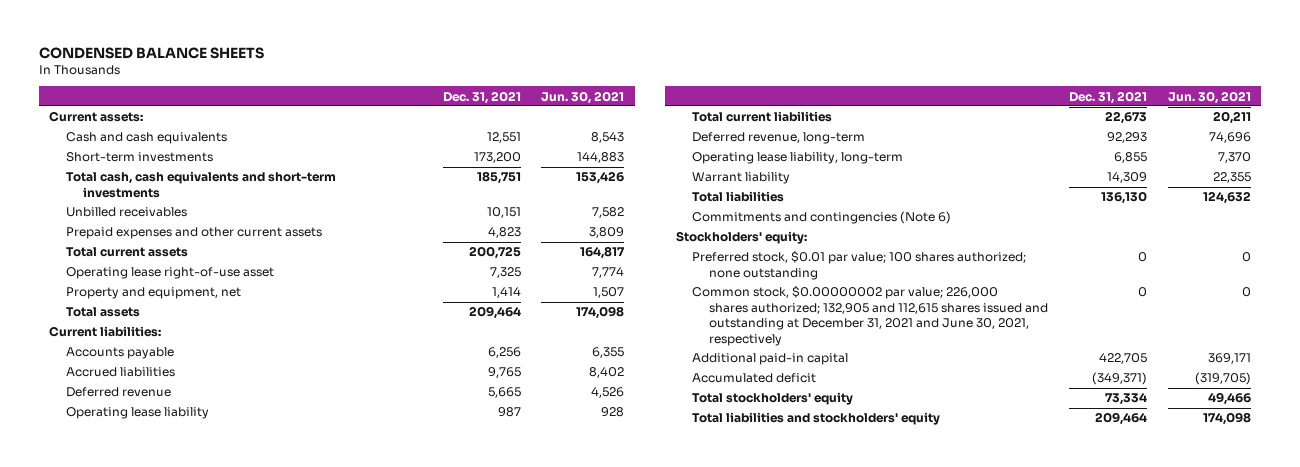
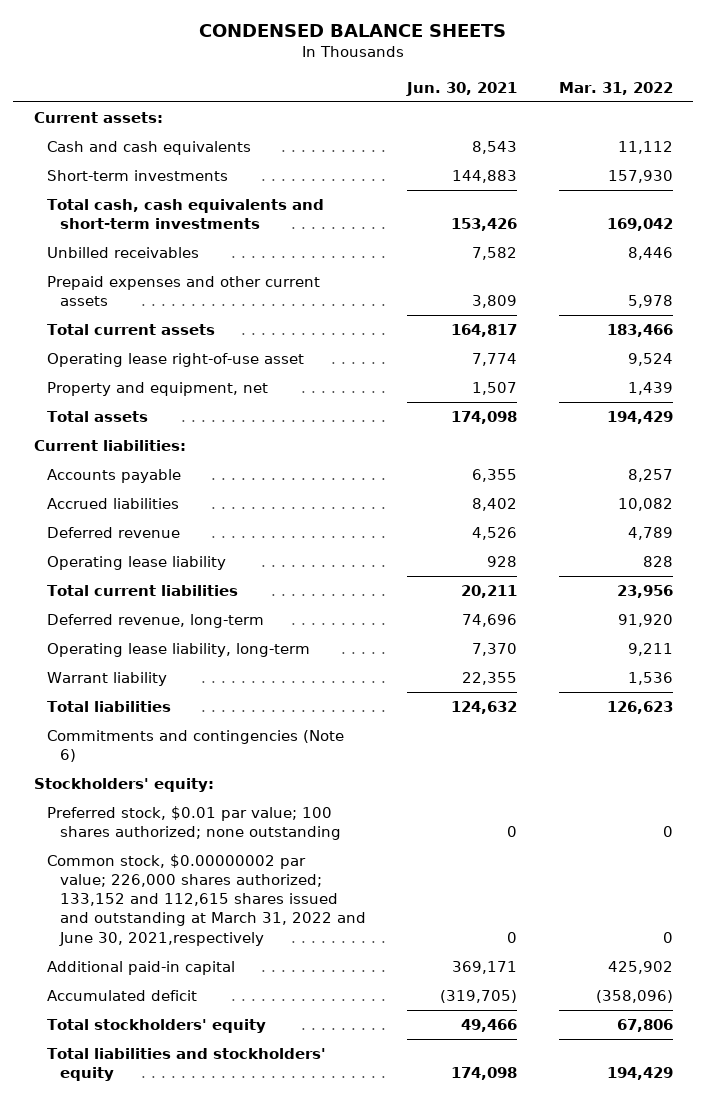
- | Dec. 31, 2021 | Jun. 30, 2021
+ | Jun. 30, 2021 | Mar. 31, 2022
- Common stock, $0.00000002 par value; 226,000 shares authorized; 132,905 and 112,615 shares issued and outstanding at December 31, 2021 and June 30, 2021, respectively | 0 | 0
+ Common stock, $0.00000002 par value; 226,000 shares authorized; 133,152 and 112,615 shares issued and outstanding at March 31, 2022 and June 30, 2021,respectively | 0 | 0

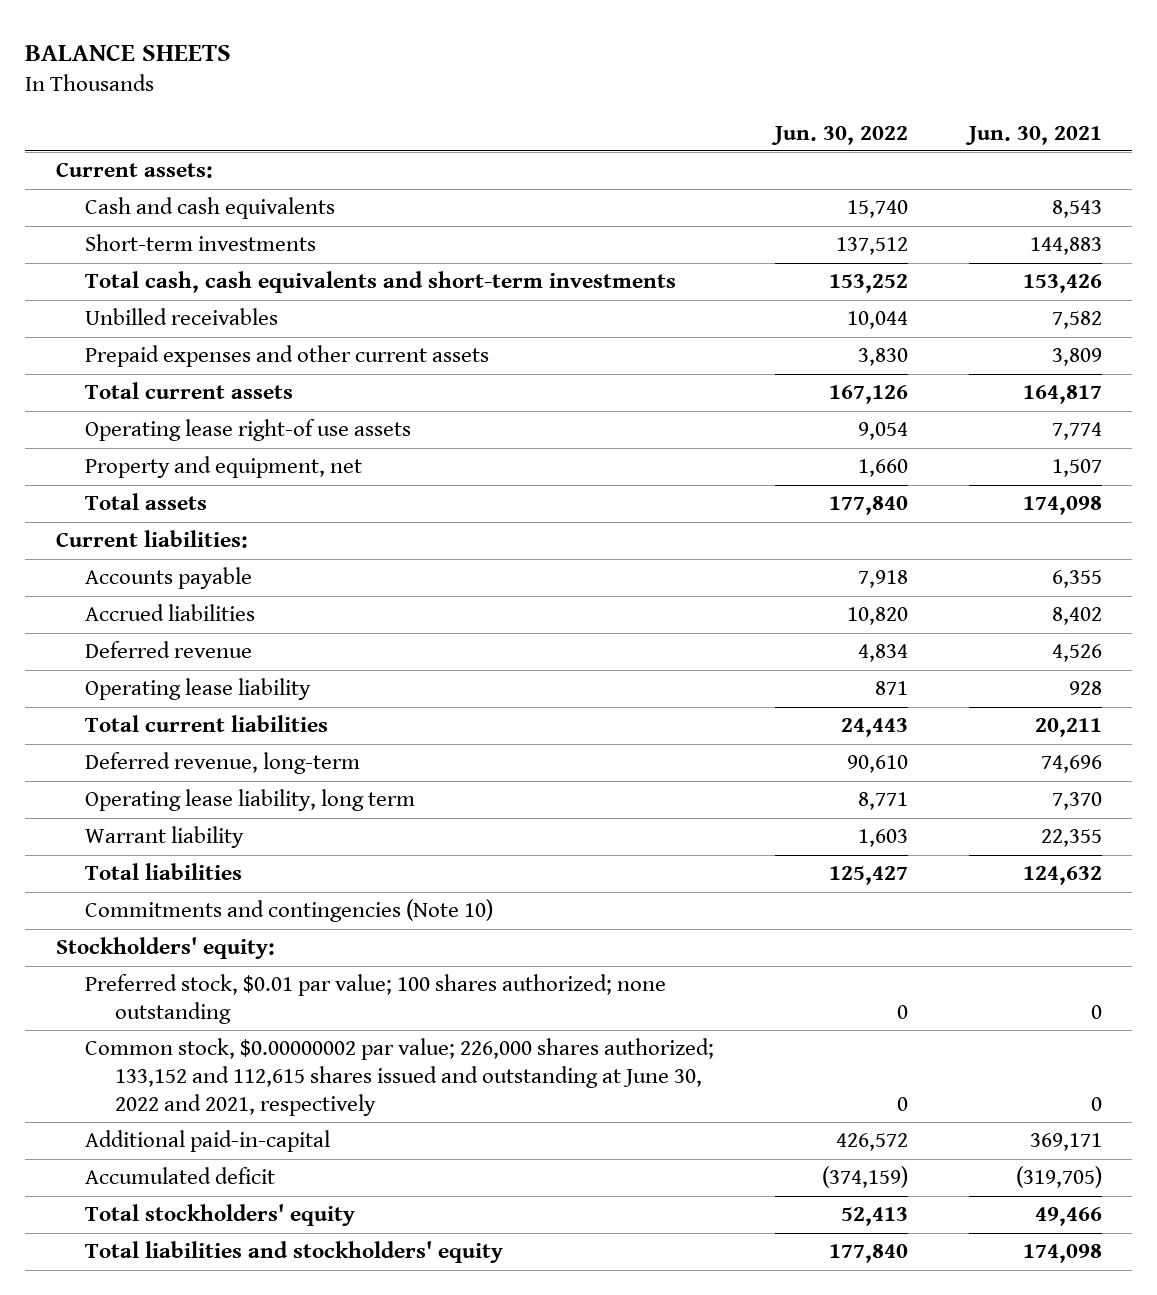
- CONDENSED BALANCE SHEETS
+ BALANCE SHEETS
- | Jun. 30, 2021 | Mar. 31, 2022
+ | Jun. 30, 2022 | Jun. 30, 2021
- Operating lease right-of-use asset | 7,774 | 9,524
+ Operating lease right-of use assets | 9,054 | 7,774
- Operating lease liability, long-term | 7,370 | 9,211
+ Operating lease liability, long term | 8,771 | 7,370
- Commitments and contingencies (Note 6)
+ Commitments and contingencies (Note 10)
- Common stock, $0.00000002 par value; 226,000 shares authorized; 133,152 and 112,615 shares issued and outstanding at March 31, 2022 and June 30, 2021,respectively | 0 | 0
- Additional paid-in capital | 369,171 | 425,902
+ Common stock, $0.00000002 par value; 226,000 shares authorized; 133,152 and 112,615 shares issued and outstanding at June 30, 2022 and 2021, respectively | 0 | 0
+ Additional paid-in-capital | 426,572 | 369,171

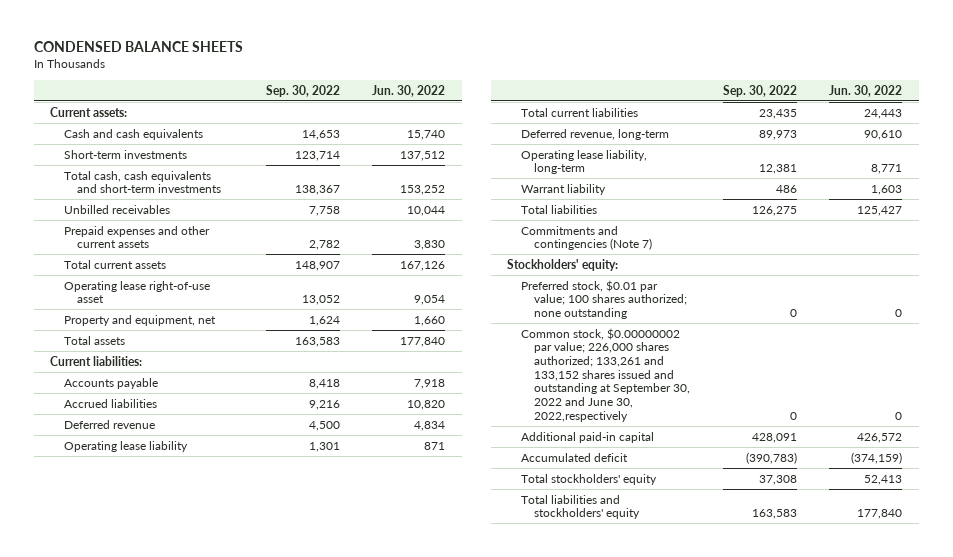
- BALANCE SHEETS
+ CONDENSED BALANCE SHEETS
- | Jun. 30, 2022 | Jun. 30, 2021
+ | Sep. 30, 2022 | Jun. 30, 2022
- Operating lease right-of use assets | 9,054 | 7,774
+ Operating lease right-of-use asset | 13,052 | 9,054
- Operating lease liability, long term | 8,771 | 7,370
+ Operating lease liability, long-term | 12,381 | 8,771
- Commitments and contingencies (Note 10)
+ Commitments and contingencies (Note 7)
- Common stock, $0.00000002 par value; 226,000 shares authorized; 133,152 and 112,615 shares issued and outstanding at June 30, 2022 and 2021, respectively | 0 | 0
- Additional paid-in-capital | 426,572 | 369,171
+ Common stock, $0.00000002 par value; 226,000 shares authorized; 133,261 and 133,152 shares issued and outstanding at September 30, 2022 and June 30, 2022,respectively | 0 | 0
+ Additional paid-in capital | 428,091 | 426,572

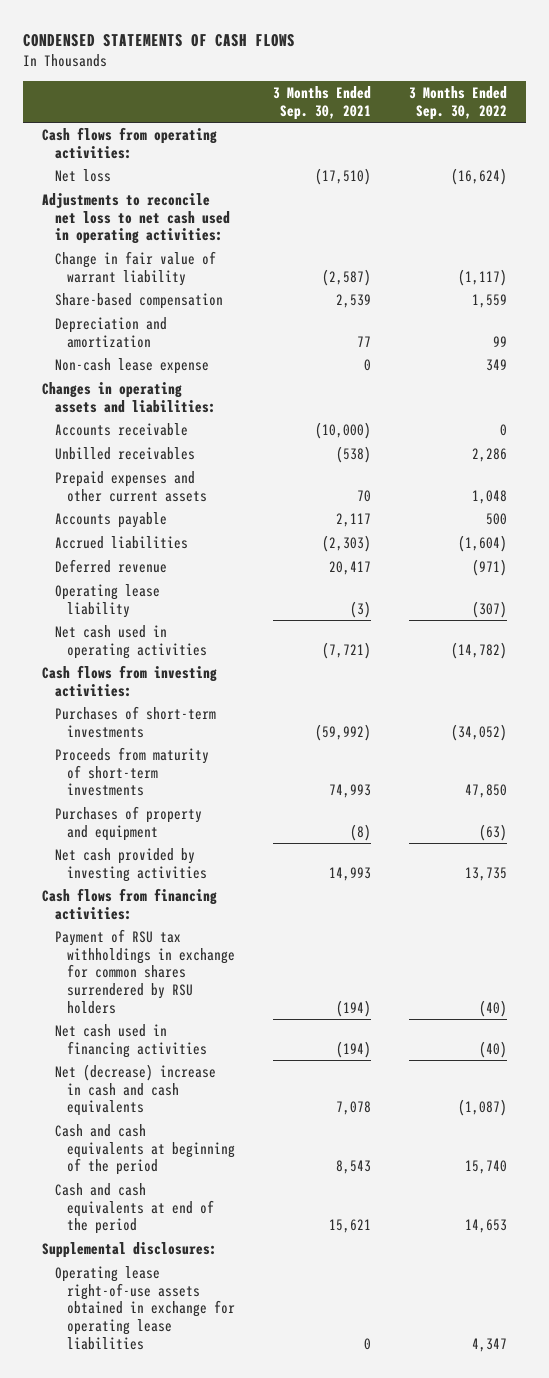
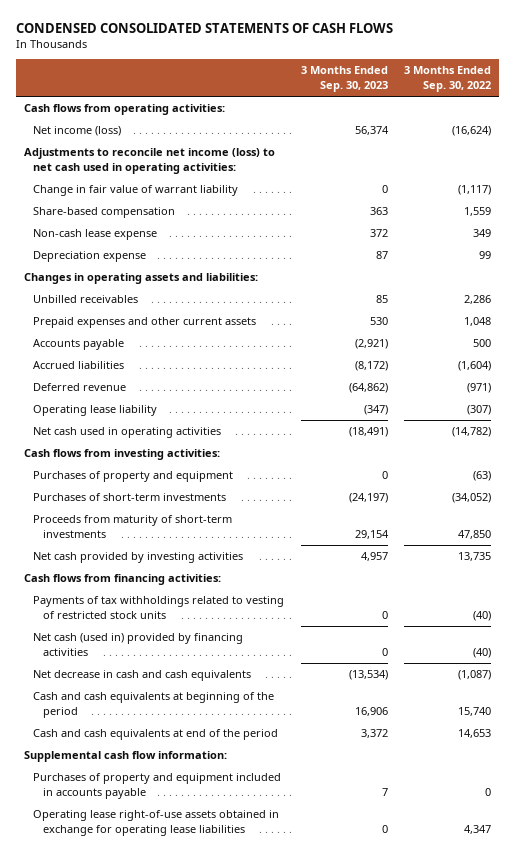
- CONDENSED STATEMENTS OF CASH FLOWS
+ CONDENSED CONSOLIDATED STATEMENTS OF CASH FLOWS
- | 3 Months Ended Sep. 30, 2021 | 3 Months Ended Sep. 30, 2022
+ | 3 Months Ended Sep. 30, 2023 | 3 Months Ended Sep. 30, 2022
- Net loss | (17,510) | (16,624)
- Adjustments to reconcile net loss to net cash used in operating activities:
+ Net income (loss) | 56,374 | (16,624)
+ Adjustments to reconcile net income (loss) to net cash used in operating activities:
- Depreciation and amortization | 77 | 99
+ Depreciation expense | 87 | 99
- Accounts receivable | (10,000) | 0
moved up: Purchases of property and equipment | 0 | (63)
- Payment of RSU tax withholdings in exchange for common shares surrendered by RSU holders | (194) | (40)
- Net cash used in financing activities | (194) | (40)
- Net (decrease) increase in cash and cash equivalents | 7,078 | (1,087)
+ Payments of tax withholdings related to vesting of restricted stock units | 0 | (40)
+ Net cash (used in) provided by financing activities | 0 | (40)
+ Net decrease in cash and cash equivalents | (13,534) | (1,087)
- Supplemental disclosures:
+ Supplemental cash flow information:
+ Purchases of property and equipment included in accounts payable | 7 | 0

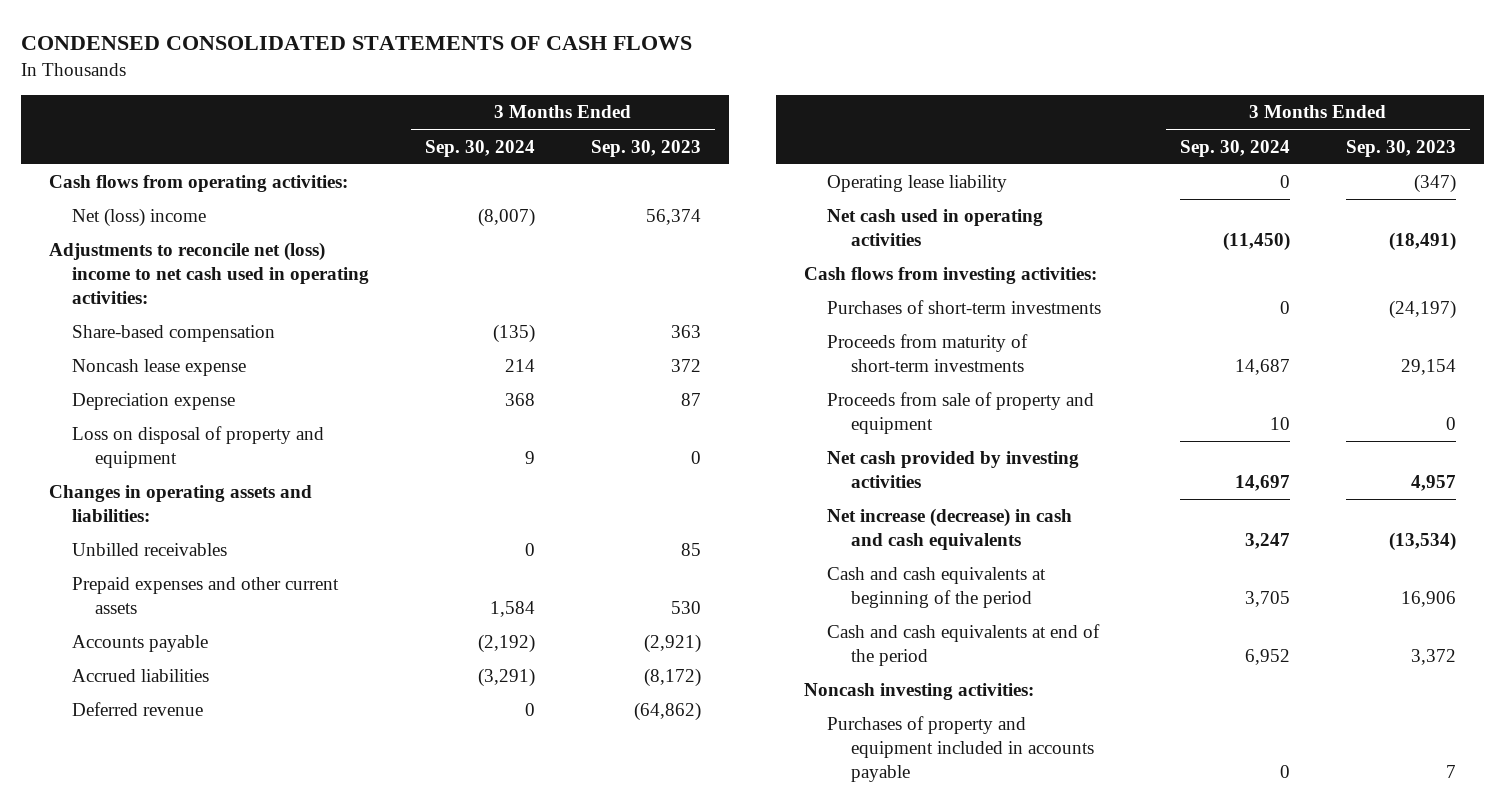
- | 3 Months Ended Sep. 30, 2023 | 3 Months Ended Sep. 30, 2022
+ | 3 Months Ended Sep. 30, 2024 | 3 Months Ended Sep. 30, 2023
- Net income (loss) | 56,374 | (16,624)
- Adjustments to reconcile net income (loss) to net cash used in operating activities:
- Change in fair value of warrant liability | 0 | (1,117)
+ Net (loss) income | (8,007) | 56,374
+ Adjustments to reconcile net (loss) income to net cash used in operating activities:
- Non-cash lease expense | 372 | 349
+ Noncash lease expense | 214 | 372
+ Loss on disposal of property and equipment | 9 | 0
- Purchases of property and equipment | 0 | (63)
+ Proceeds from sale of property and equipment | 10 | 0
- Cash flows from financing activities:
- Payments of tax withholdings related to vesting of restricted stock units | 0 | (40)
- Net cash (used in) provided by financing activities | 0 | (40)
- Net decrease in cash and cash equivalents | (13,534) | (1,087)
+ Net increase (decrease) in cash and cash equivalents | 3,247 | (13,534)
- Supplemental cash flow information:
+ Noncash investing activities:
- Operating lease right-of-use assets obtained in exchange for operating lease liabilities | 0 | 4,347

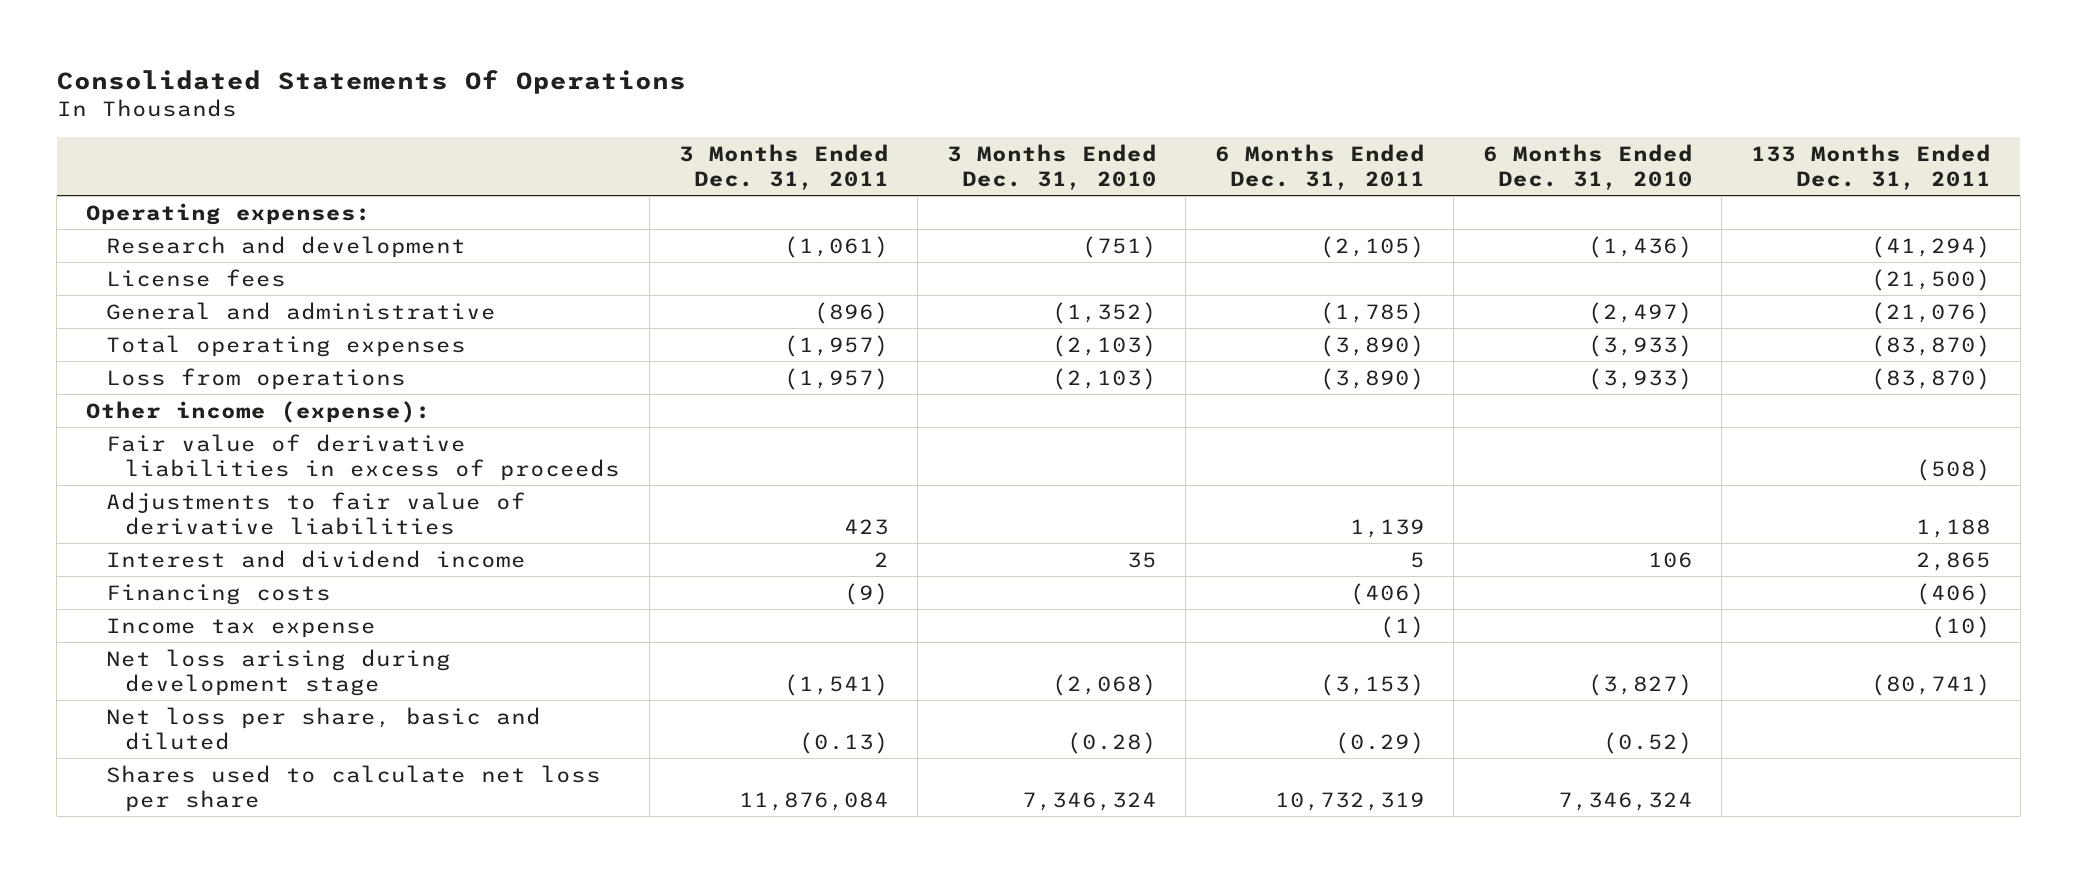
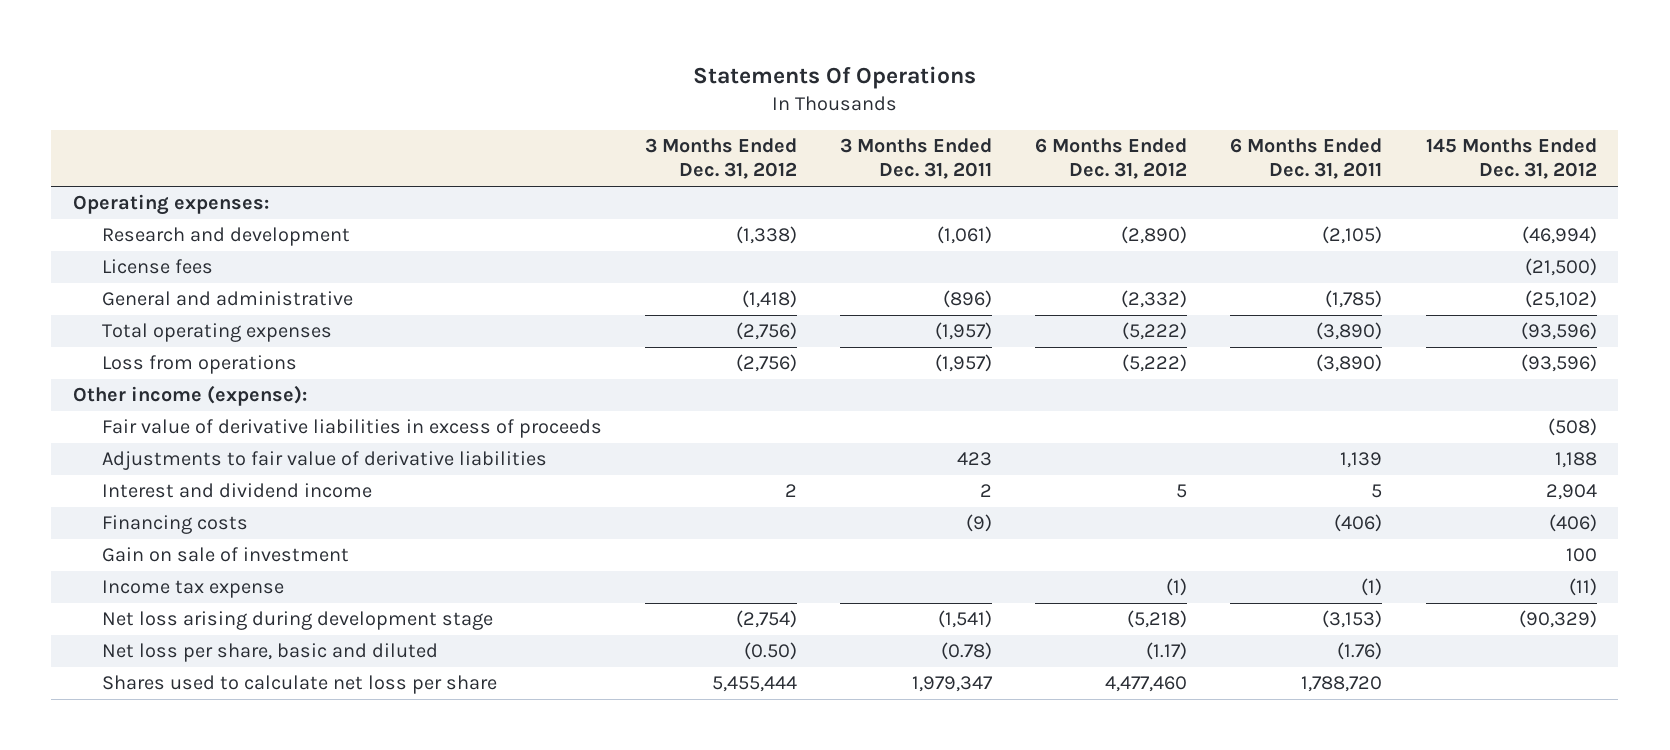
- Consolidated Statements Of Operations
+ Statements Of Operations
- | 3 Months Ended Dec. 31, 2011 | 3 Months Ended Dec. 31, 2010 | 6 Months Ended Dec. 31, 2011 | 6 Months Ended Dec. 31, 2010 | 133 Months Ended Dec. 31, 2011
+ | 3 Months Ended Dec. 31, 2012 | 3 Months Ended Dec. 31, 2011 | 6 Months Ended Dec. 31, 2012 | 6 Months Ended Dec. 31, 2011 | 145 Months Ended Dec. 31, 2012
+ Gain on sale of investment | | | | | 100
- Net loss per share, basic and diluted | (0.13) | (0.28) | (0.29) | (0.52) |
- Shares used to calculate net loss per share | 11,876,084 | 7,346,324 | 10,732,319 | 7,346,324 |
+ Net loss per share, basic and diluted | (0.50) | (0.78) | (1.17) | (1.76) |
+ Shares used to calculate net loss per share | 5,455,444 | 1,979,347 | 4,477,460 | 1,788,720 |

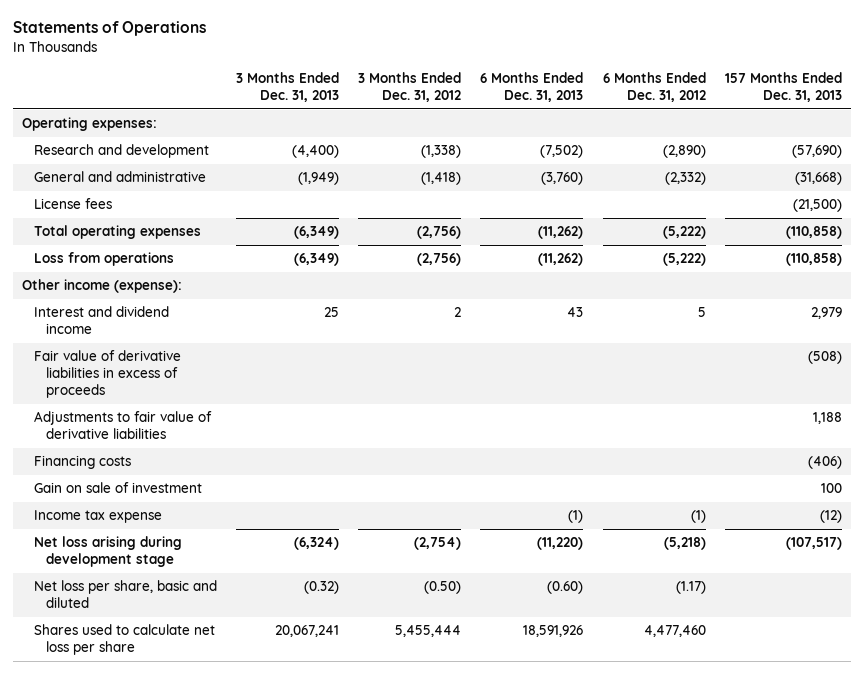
- Statements Of Operations
+ Statements of Operations
- | 3 Months Ended Dec. 31, 2012 | 3 Months Ended Dec. 31, 2011 | 6 Months Ended Dec. 31, 2012 | 6 Months Ended Dec. 31, 2011 | 145 Months Ended Dec. 31, 2012
+ | 3 Months Ended Dec. 31, 2013 | 3 Months Ended Dec. 31, 2012 | 6 Months Ended Dec. 31, 2013 | 6 Months Ended Dec. 31, 2012 | 157 Months Ended Dec. 31, 2013
moved down: License fees | | | | | (21,500)
moved up: Interest and dividend income | 25 | 2 | 43 | 5 | 2,979

